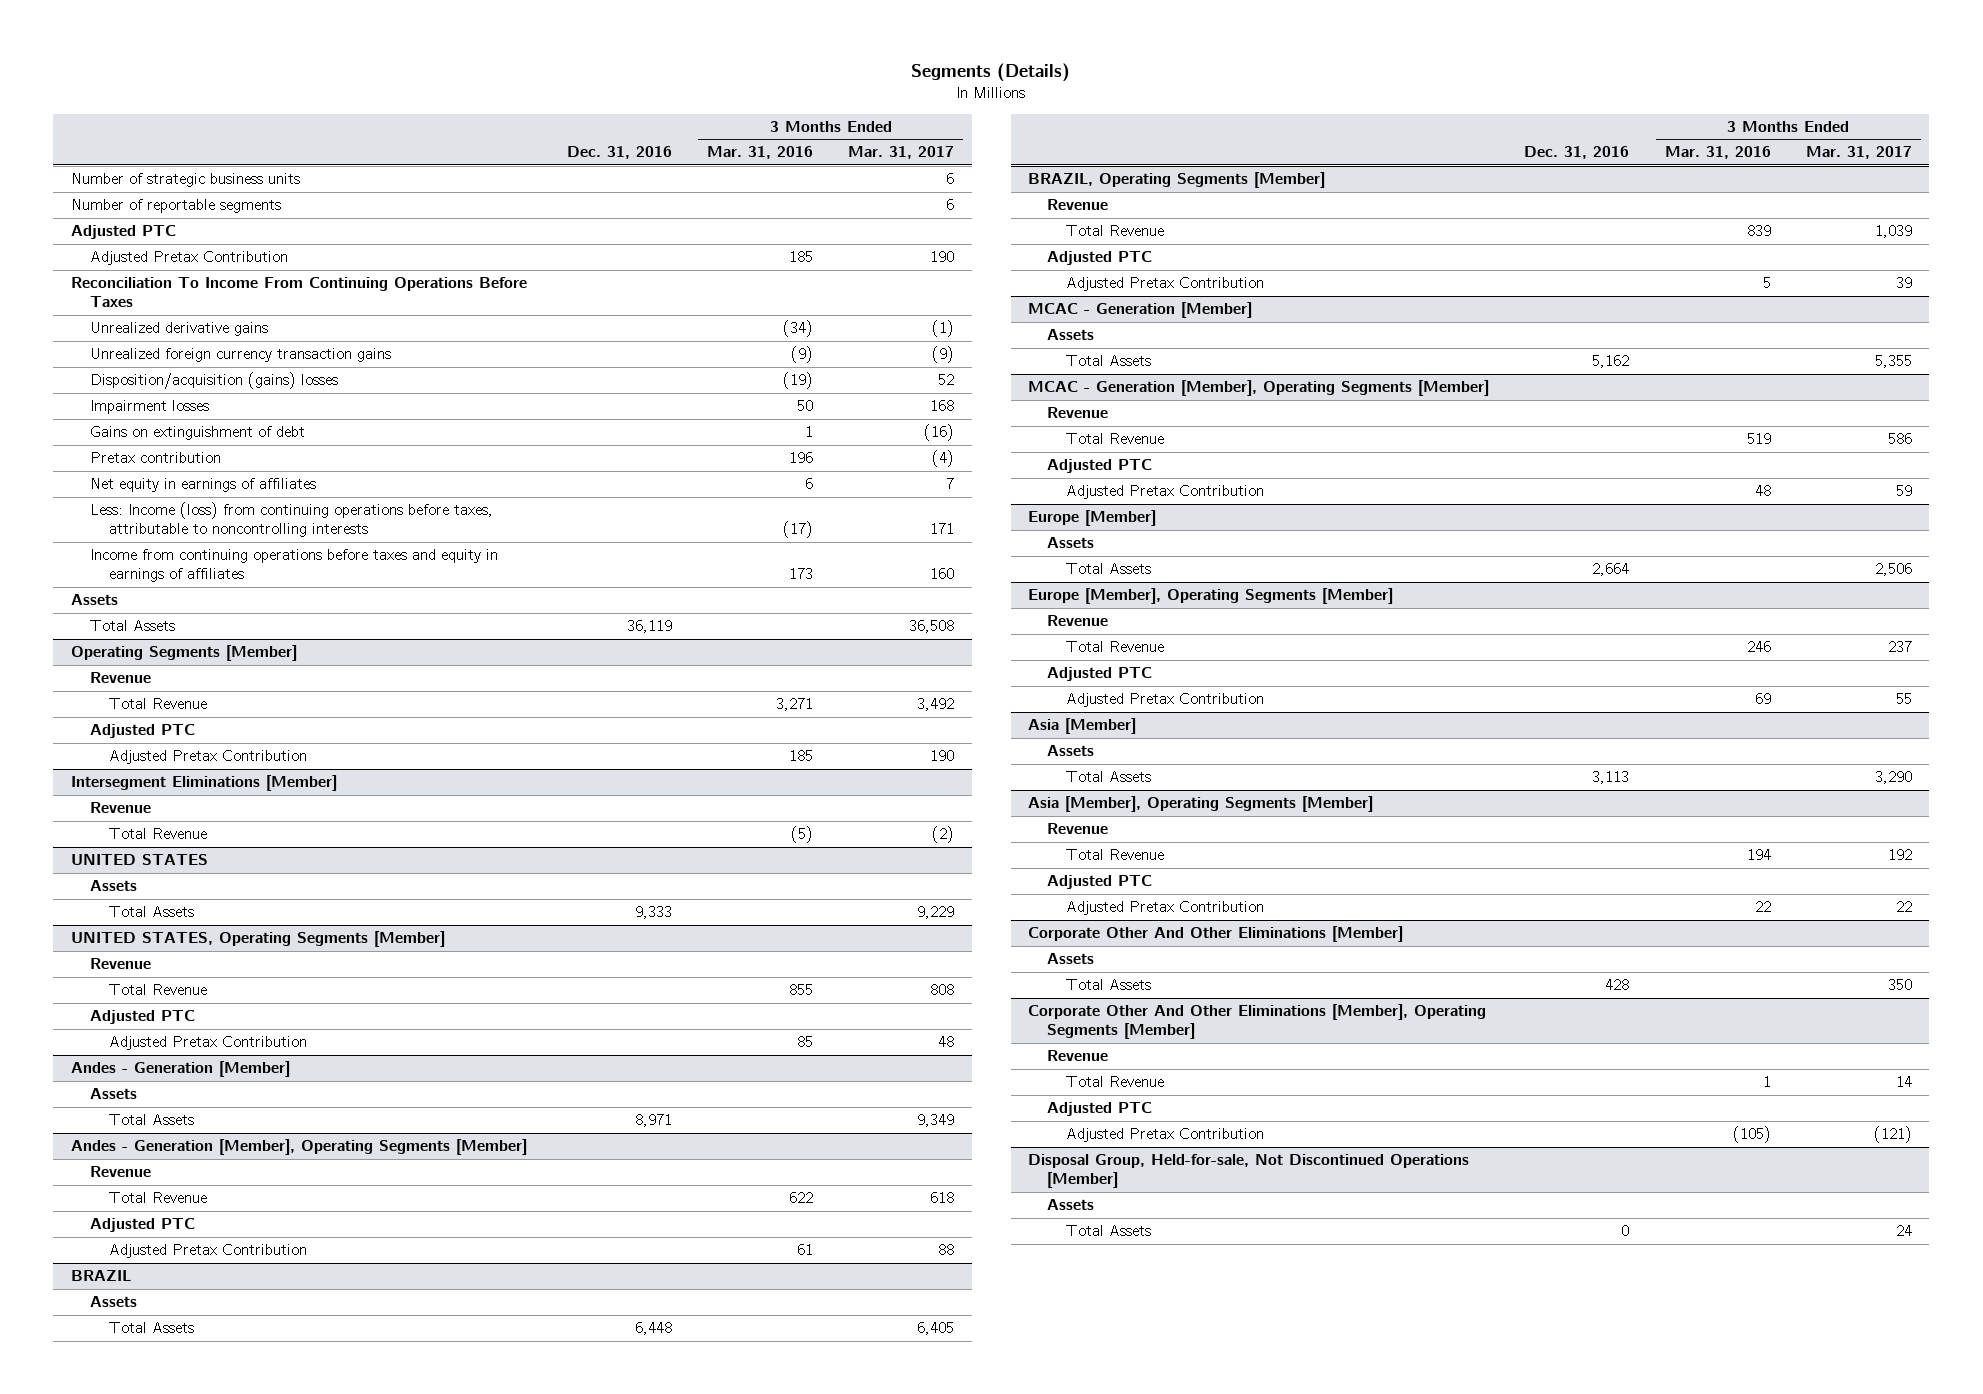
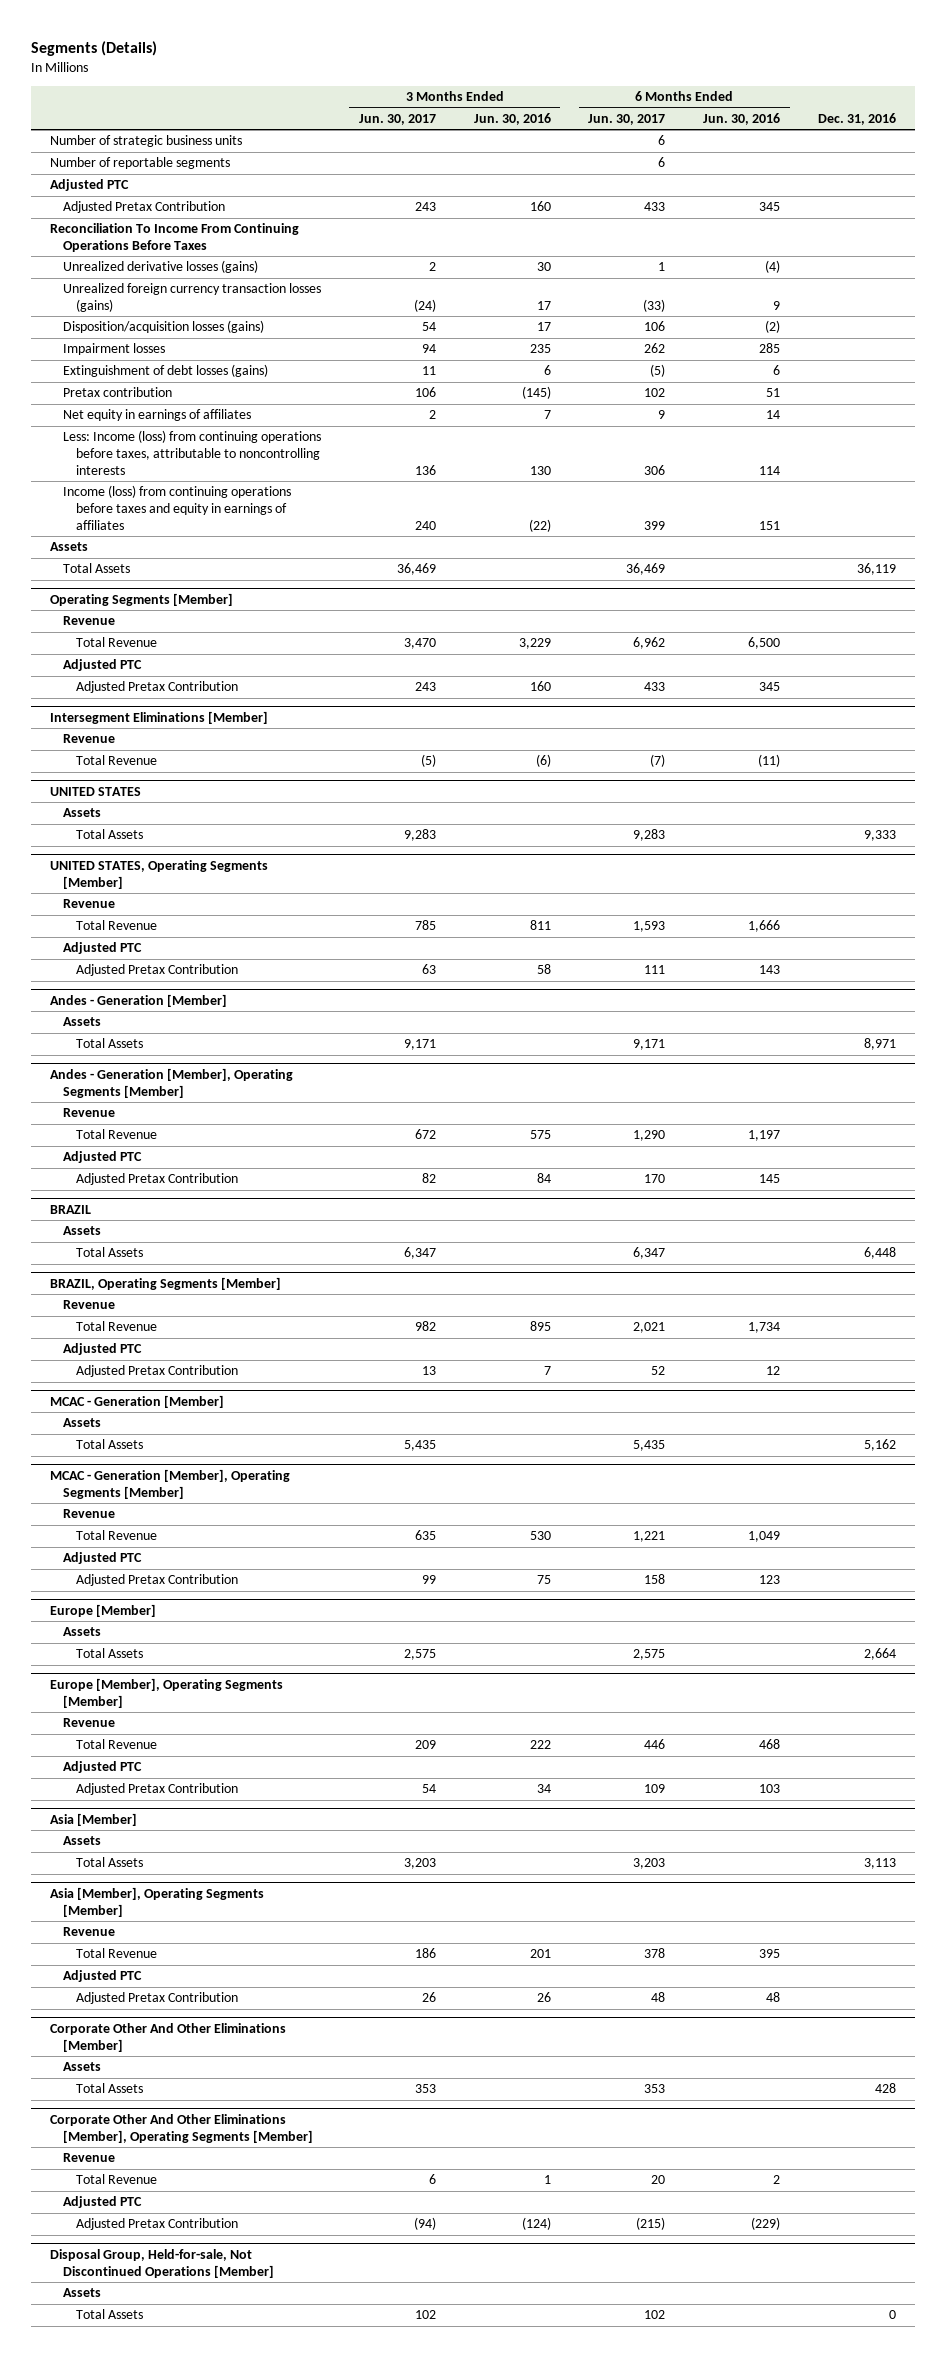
- | Dec. 31, 2016 | 3 Months Ended Mar. 31, 2016 | 3 Months Ended Mar. 31, 2017
+ | 3 Months Ended Jun. 30, 2017 | 3 Months Ended Jun. 30, 2016 | 6 Months Ended Jun. 30, 2017 | 6 Months Ended Jun. 30, 2016 | Dec. 31, 2016
- Unrealized derivative gains | | (34) | (1)
- Unrealized foreign currency transaction gains | | (9) | (9)
- Disposition/acquisition (gains) losses | | (19) | 52
+ Unrealized derivative losses (gains) | 2 | 30 | 1 | (4) |
+ Unrealized foreign currency transaction losses (gains) | (24) | 17 | (33) | 9 |
+ Disposition/acquisition losses (gains) | 54 | 17 | 106 | (2) |
- Gains on extinguishment of debt | | 1 | (16)
+ Extinguishment of debt losses (gains) | 11 | 6 | (5) | 6 |
- Income from continuing operations before taxes and equity in earnings of affiliates | | 173 | 160
+ Income (loss) from continuing operations before taxes and equity in earnings of affiliates | 240 | (22) | 399 | 151 |

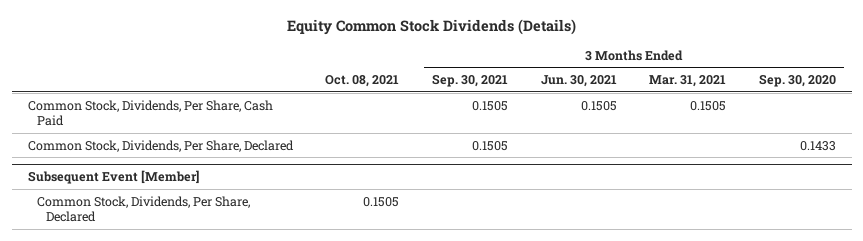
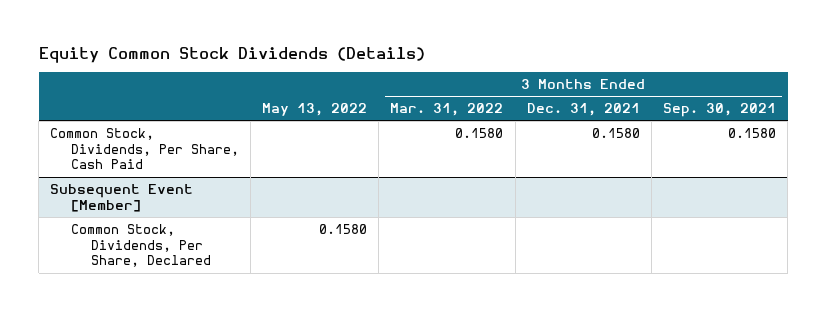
- | Oct. 08, 2021 | 3 Months Ended Sep. 30, 2021 | 3 Months Ended Jun. 30, 2021 | 3 Months Ended Mar. 31, 2021 | 3 Months Ended Sep. 30, 2020
+ | May 13, 2022 | 3 Months Ended Mar. 31, 2022 | 3 Months Ended Dec. 31, 2021 | 3 Months Ended Sep. 30, 2021
- Common Stock, Dividends, Per Share, Cash Paid | | 0.1505 | 0.1505 | 0.1505 |
- Common Stock, Dividends, Per Share, Declared | | 0.1505 | | | 0.1433
+ Common Stock, Dividends, Per Share, Cash Paid | | 0.1580 | 0.1580 | 0.1580

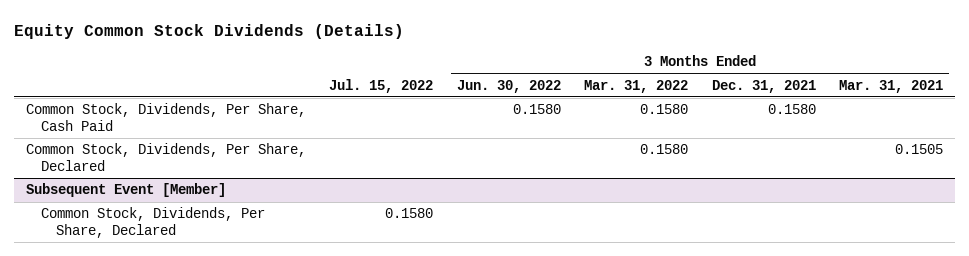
- | May 13, 2022 | 3 Months Ended Mar. 31, 2022 | 3 Months Ended Dec. 31, 2021 | 3 Months Ended Sep. 30, 2021
+ | Jul. 15, 2022 | 3 Months Ended Jun. 30, 2022 | 3 Months Ended Mar. 31, 2022 | 3 Months Ended Dec. 31, 2021 | 3 Months Ended Mar. 31, 2021
+ Common Stock, Dividends, Per Share, Declared | | | 0.1580 | | 0.1505

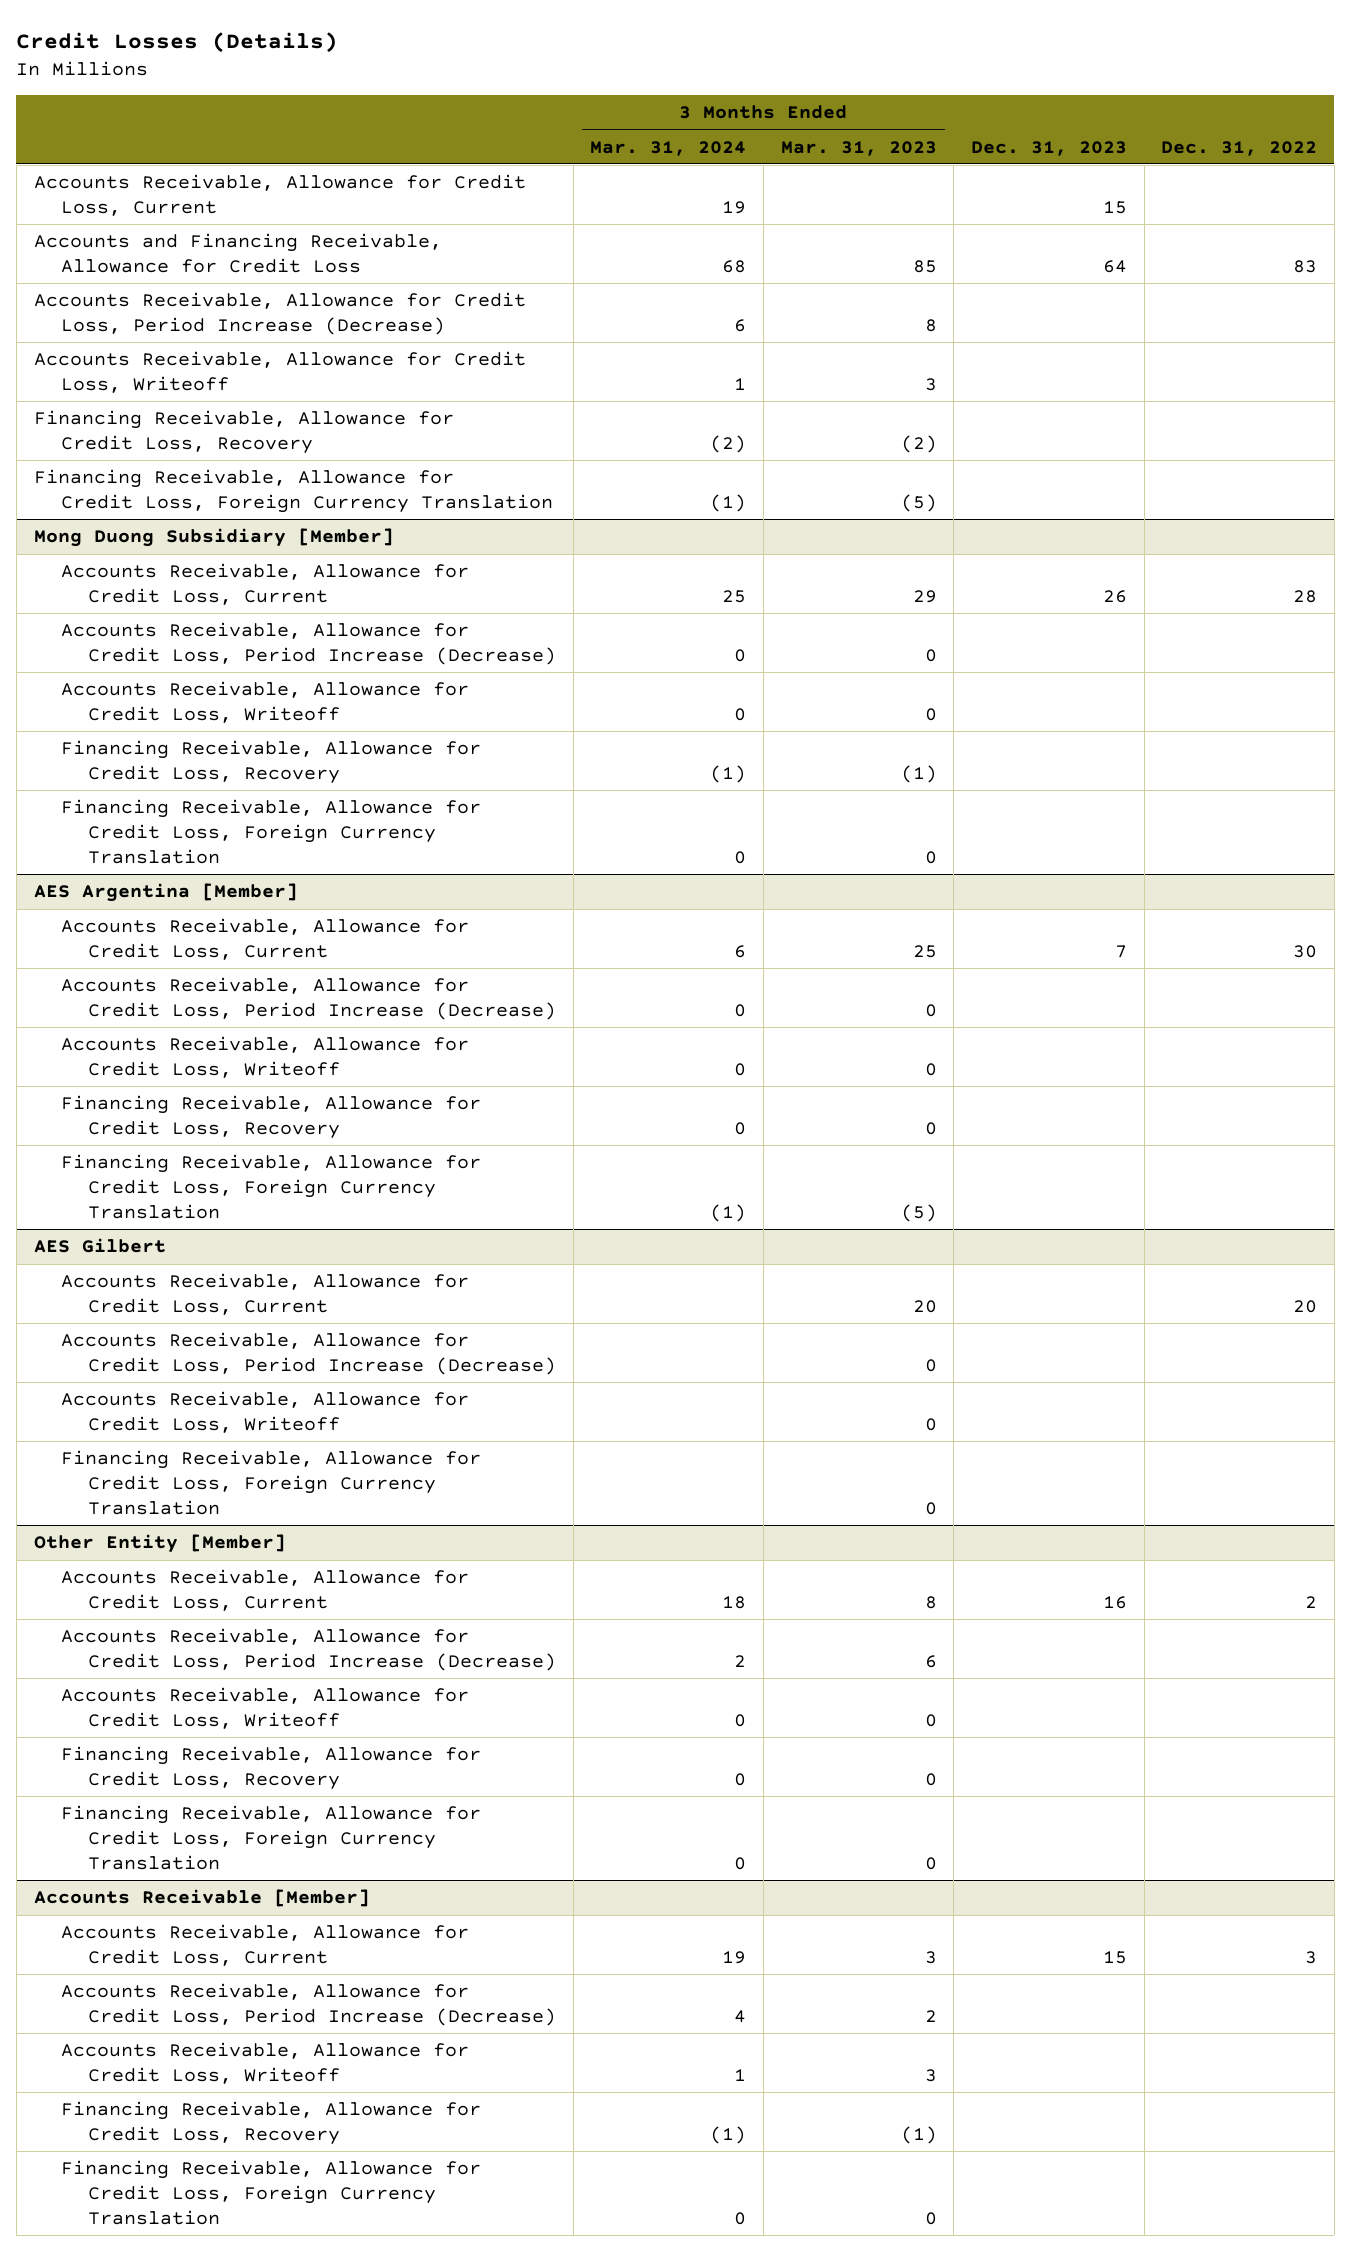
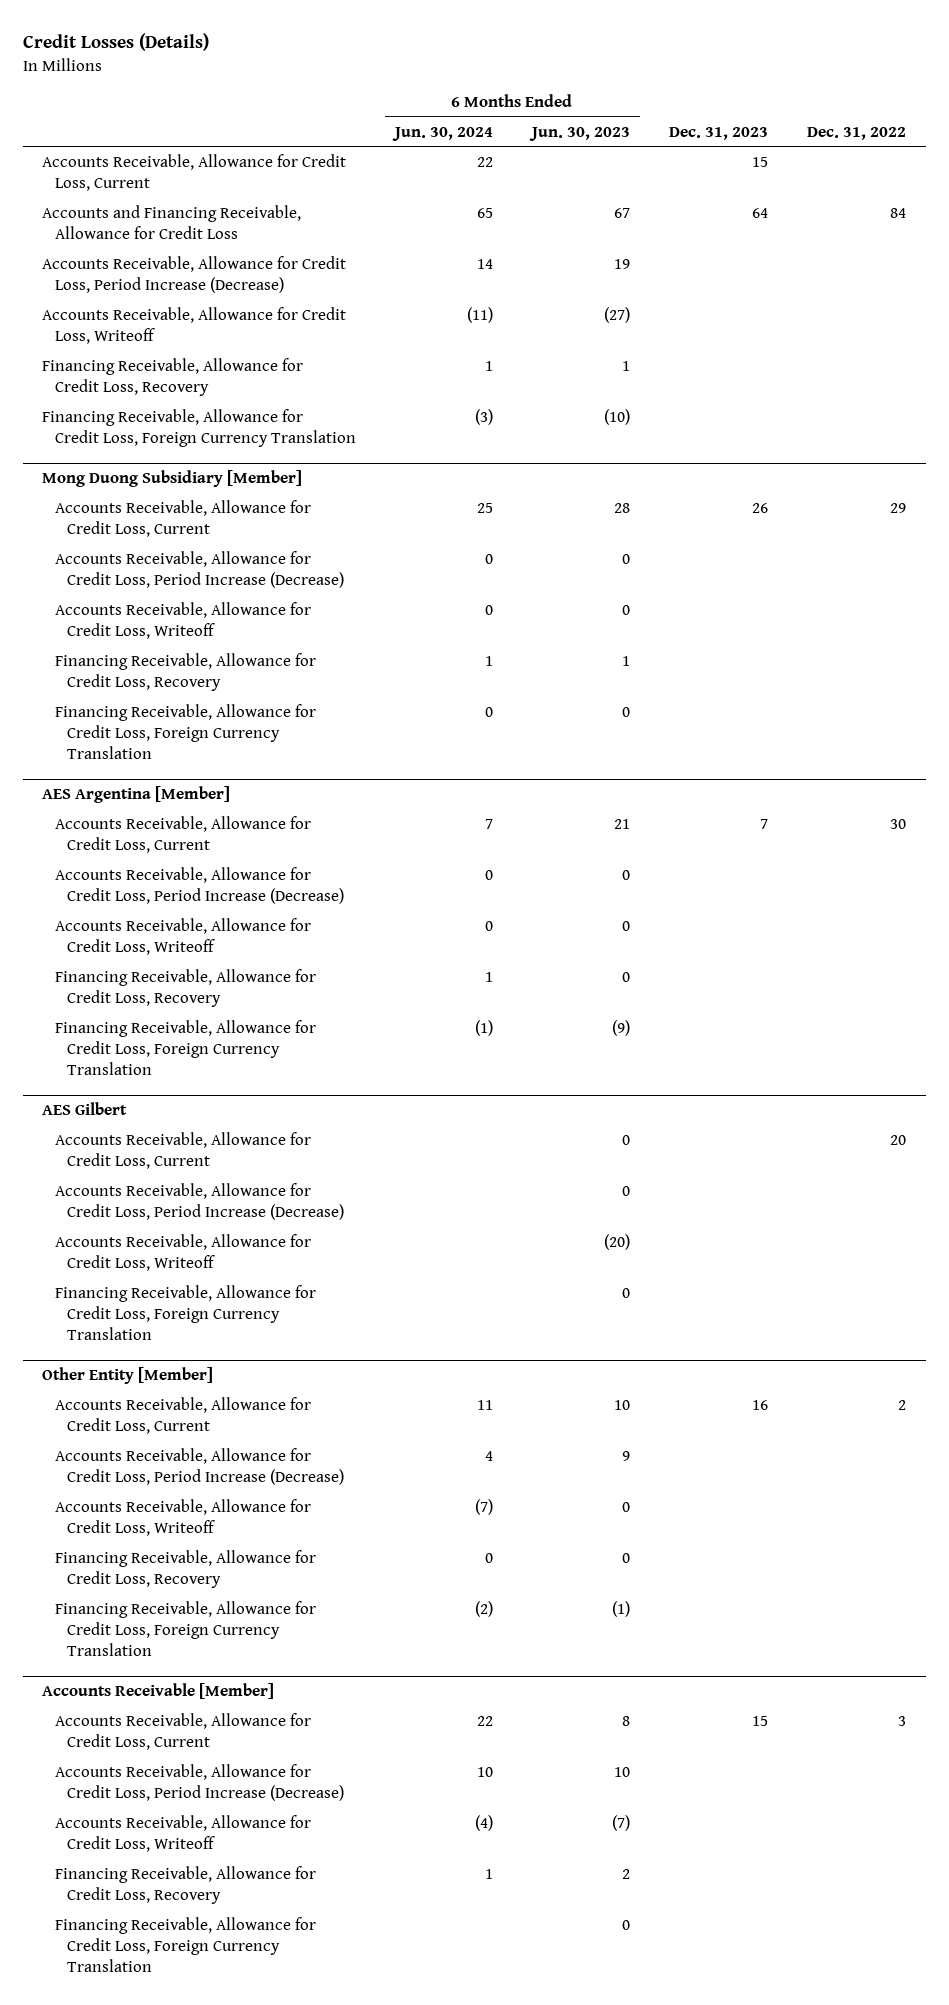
- | 3 Months Ended Mar. 31, 2024 | 3 Months Ended Mar. 31, 2023 | Dec. 31, 2023 | Dec. 31, 2022
+ | 6 Months Ended Jun. 30, 2024 | 6 Months Ended Jun. 30, 2023 | Dec. 31, 2023 | Dec. 31, 2022
- Accounts and Financing Receivable, Allowance for Credit Loss | 68 | 85 | 64 | 83
+ Accounts and Financing Receivable, Allowance for Credit Loss | 65 | 67 | 64 | 84
@ Mong Duong Subsidiary [Member]
- Accounts Receivable, Allowance for Credit Loss, Current | 25 | 29 | 26 | 28
+ Accounts Receivable, Allowance for Credit Loss, Current | 25 | 28 | 26 | 29

